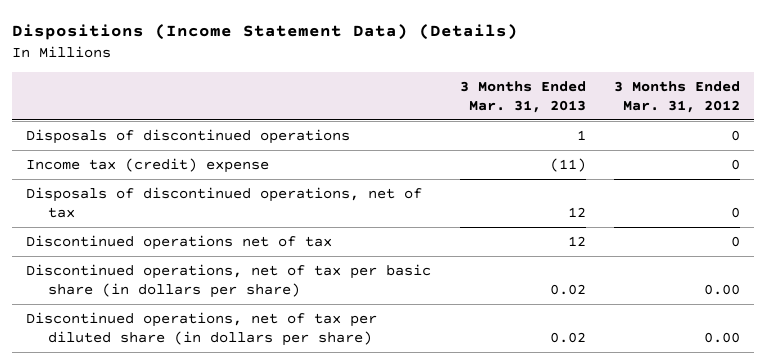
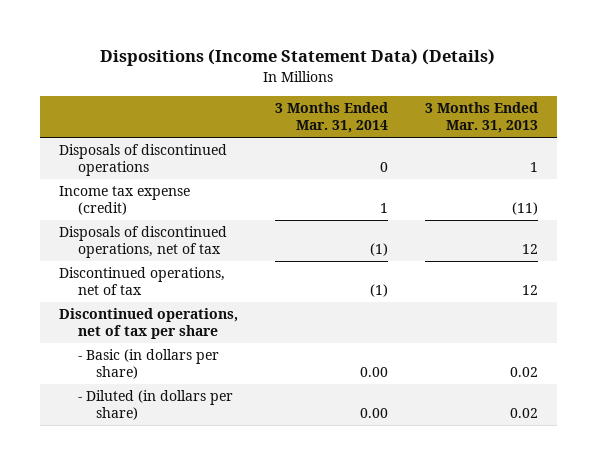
- | 3 Months Ended Mar. 31, 2013 | 3 Months Ended Mar. 31, 2012
+ | 3 Months Ended Mar. 31, 2014 | 3 Months Ended Mar. 31, 2013
- Income tax (credit) expense | (11) | 0
+ Income tax expense (credit) | 1 | (11)
- Discontinued operations net of tax | 12 | 0
- Discontinued operations, net of tax per basic share (in dollars per share) | 0.02 | 0.00
- Discontinued operations, net of tax per diluted share (in dollars per share) | 0.02 | 0.00
+ Discontinued operations, net of tax | (1) | 12
+ Discontinued operations, net of tax per share
+ - Basic (in dollars per share) | 0.00 | 0.02
+ - Diluted (in dollars per share) | 0.00 | 0.02

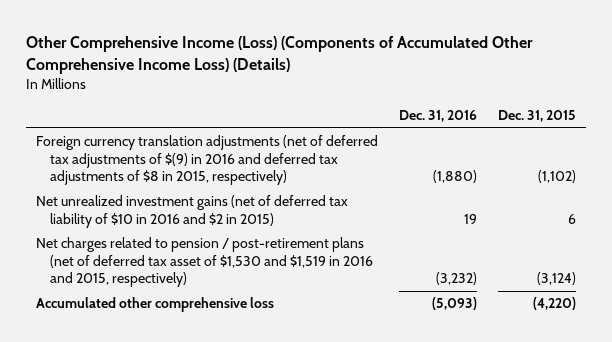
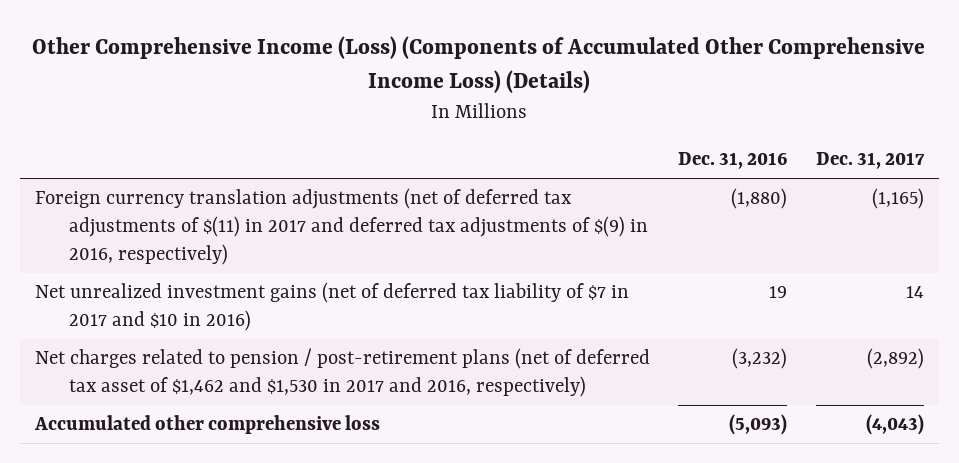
- | Dec. 31, 2016 | Dec. 31, 2015
+ | Dec. 31, 2016 | Dec. 31, 2017
- Foreign currency translation adjustments (net of deferred tax adjustments of $(9) in 2016 and deferred tax adjustments of $8 in 2015, respectively) | (1,880) | (1,102)
- Net unrealized investment gains (net of deferred tax liability of $10 in 2016 and $2 in 2015) | 19 | 6
- Net charges related to pension / post-retirement plans (net of deferred tax asset of $1,530 and $1,519 in 2016 and 2015, respectively) | (3,232) | (3,124)
+ Foreign currency translation adjustments (net of deferred tax adjustments of $(11) in 2017 and deferred tax adjustments of $(9) in 2016, respectively) | (1,880) | (1,165)
+ Net unrealized investment gains (net of deferred tax liability of $7 in 2017 and $10 in 2016) | 19 | 14
+ Net charges related to pension / post-retirement plans (net of deferred tax asset of $1,462 and $1,530 in 2017 and 2016, respectively) | (3,232) | (2,892)

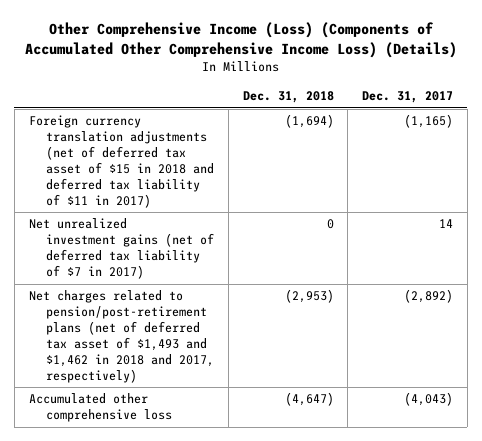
- | Dec. 31, 2016 | Dec. 31, 2017
+ | Dec. 31, 2018 | Dec. 31, 2017
- Foreign currency translation adjustments (net of deferred tax adjustments of $(11) in 2017 and deferred tax adjustments of $(9) in 2016, respectively) | (1,880) | (1,165)
- Net unrealized investment gains (net of deferred tax liability of $7 in 2017 and $10 in 2016) | 19 | 14
- Net charges related to pension / post-retirement plans (net of deferred tax asset of $1,462 and $1,530 in 2017 and 2016, respectively) | (3,232) | (2,892)
+ Foreign currency translation adjustments (net of deferred tax asset of $15 in 2018 and deferred tax liability of $11 in 2017) | (1,694) | (1,165)
+ Net unrealized investment gains (net of deferred tax liability of $7 in 2017) | 0 | 14
+ Net charges related to pension/post-retirement plans (net of deferred tax asset of $1,493 and $1,462 in 2018 and 2017, respectively) | (2,953) | (2,892)

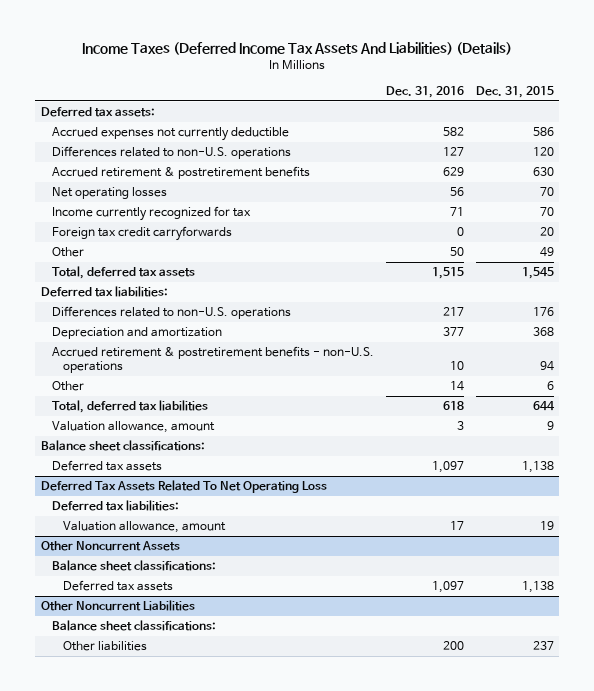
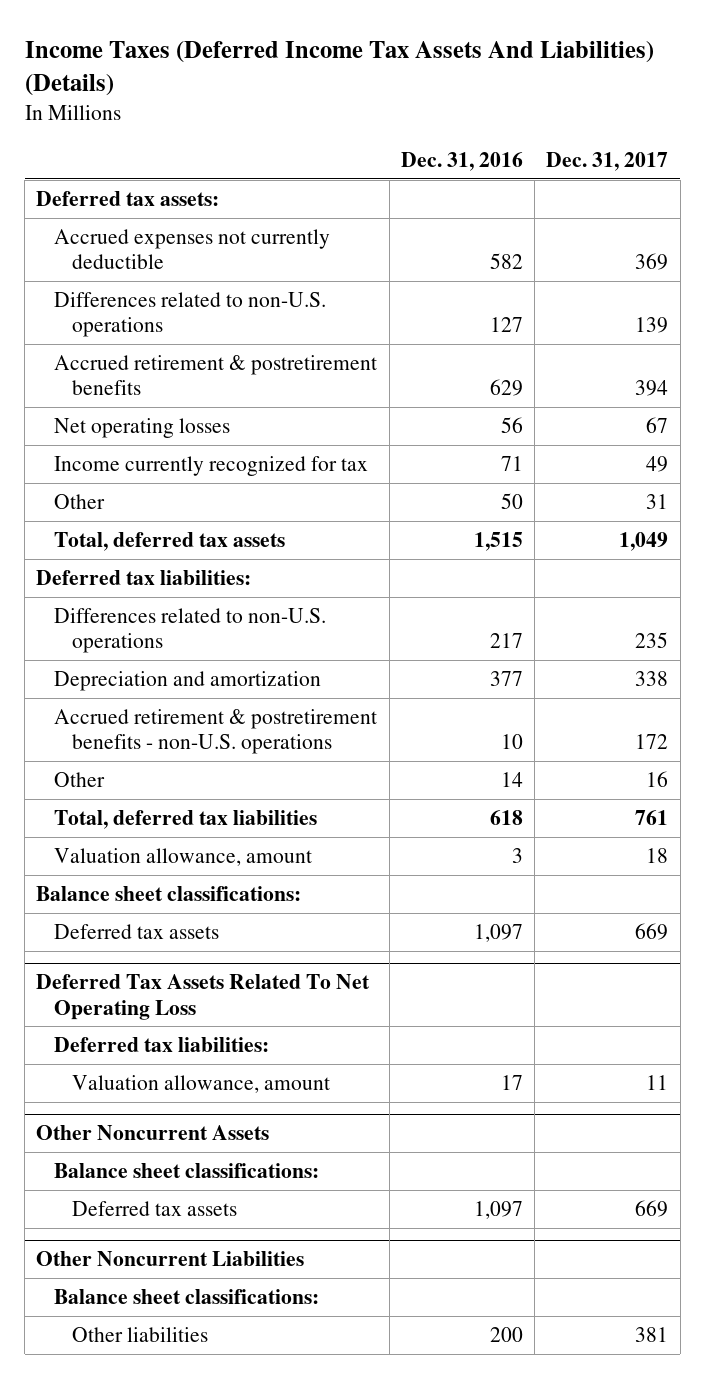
- | Dec. 31, 2016 | Dec. 31, 2015
+ | Dec. 31, 2016 | Dec. 31, 2017
- Foreign tax credit carryforwards | 0 | 20

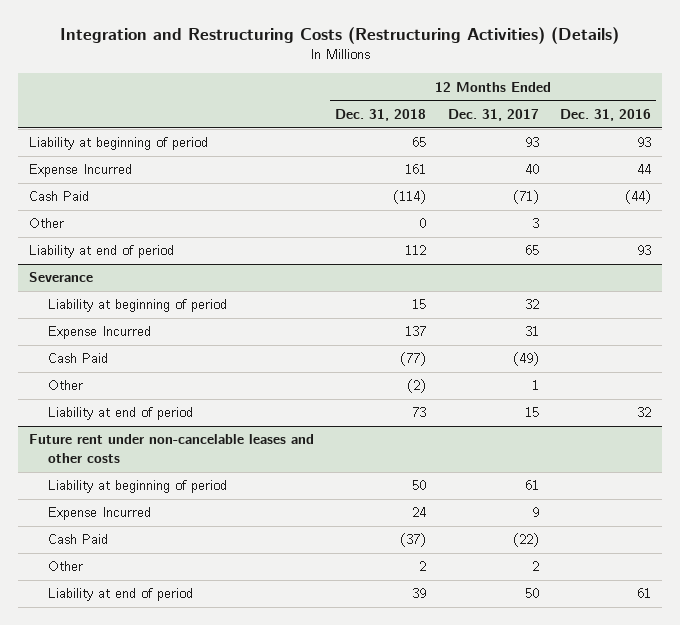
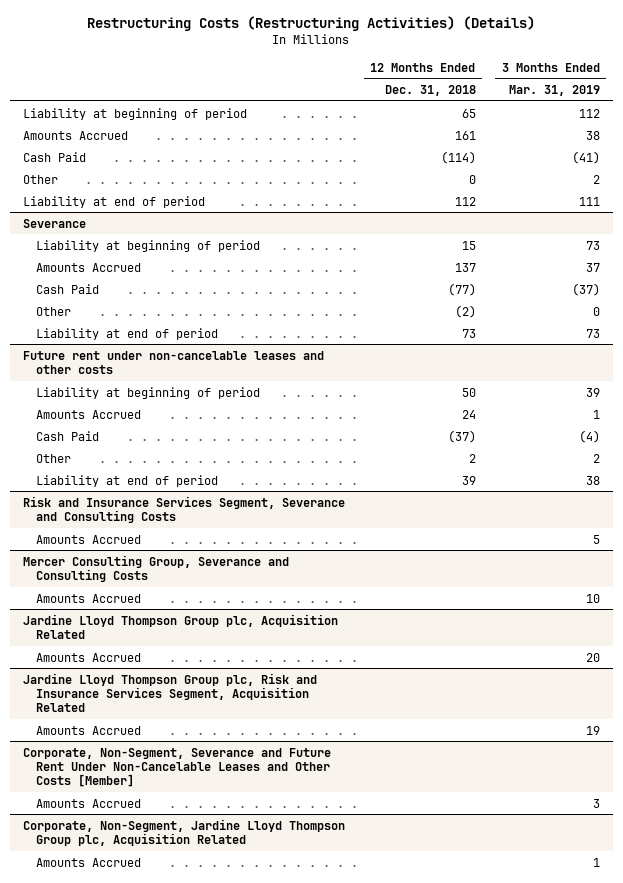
- Integration and Restructuring Costs (Restructuring Activities) (Details)
+ Restructuring Costs (Restructuring Activities) (Details)
- | 12 Months Ended Dec. 31, 2018 | 12 Months Ended Dec. 31, 2017 | 12 Months Ended Dec. 31, 2016
+ | 12 Months Ended Dec. 31, 2018 | 3 Months Ended Mar. 31, 2019
- Expense Incurred | 161 | 40 | 44
+ Amounts Accrued | 161 | 38
@ Severance
- Expense Incurred | 137 | 31 |
+ Amounts Accrued | 137 | 37
@ Future rent under non-cancelable leases and other costs
- Expense Incurred | 24 | 9 |
+ Amounts Accrued | 24 | 1
+ Risk and Insurance Services Segment, Severance and Consulting Costs
+ Amounts Accrued | | 5
+ Mercer Consulting Group, Severance and Consulting Costs
+ Amounts Accrued | | 10
+ Jardine Lloyd Thompson Group plc, Acquisition Related
+ Amounts Accrued | | 20
+ Jardine Lloyd Thompson Group plc, Risk and Insurance Services Segment, Acquisition Related
+ Amounts Accrued | | 19
+ Corporate, Non-Segment, Severance and Future Rent Under Non-Cancelable Leases and Other Costs [Member]
+ Amounts Accrued | | 3
+ Corporate, Non-Segment, Jardine Lloyd Thompson Group plc, Acquisition Related
+ Amounts Accrued | | 1

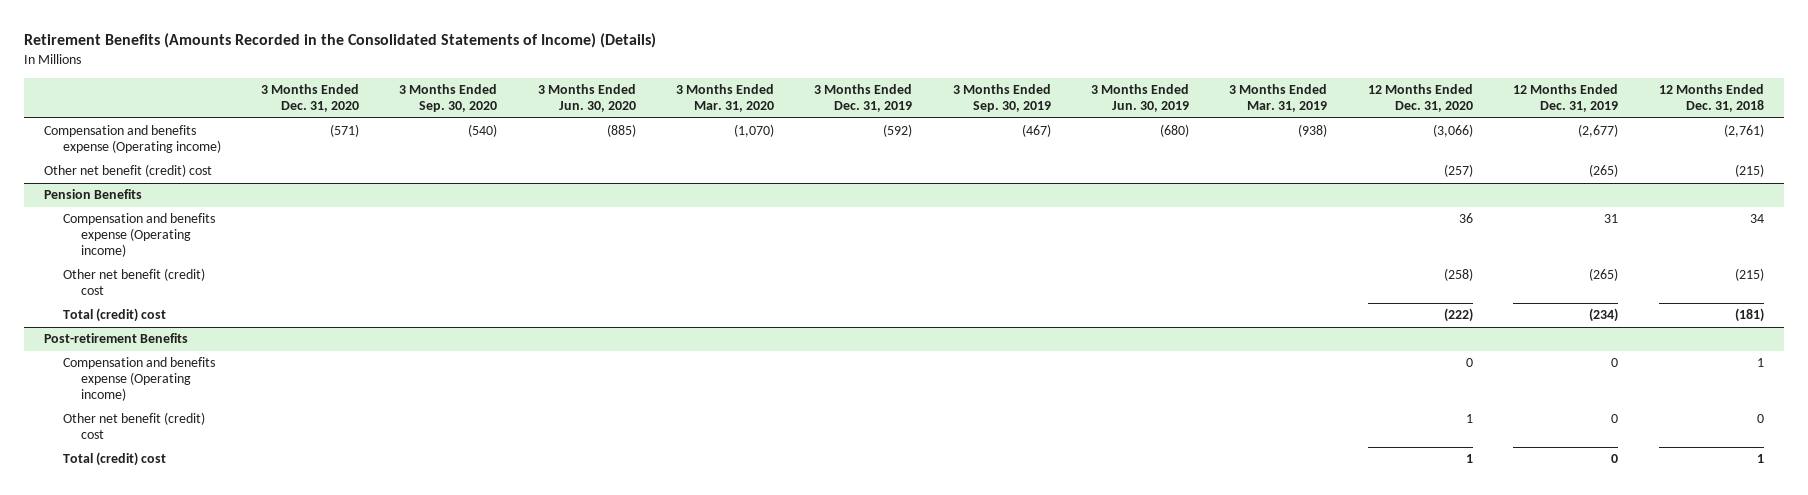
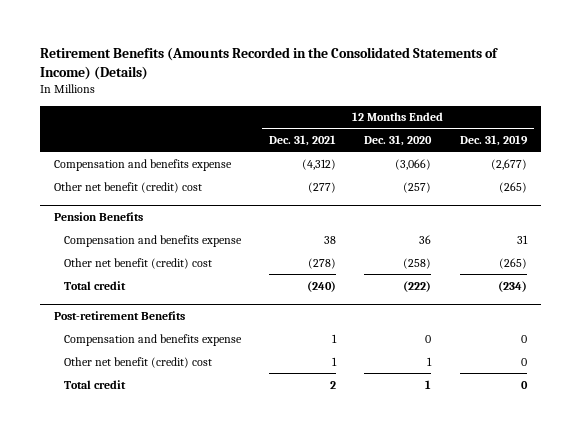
- | 3 Months Ended Dec. 31, 2020 | 3 Months Ended Sep. 30, 2020 | 3 Months Ended Jun. 30, 2020 | 3 Months Ended Mar. 31, 2020 | 3 Months Ended Dec. 31, 2019 | 3 Months Ended Sep. 30, 2019 | 3 Months Ended Jun. 30, 2019 | 3 Months Ended Mar. 31, 2019 | 12 Months Ended Dec. 31, 2020 | 12 Months Ended Dec. 31, 2019 | 12 Months Ended Dec. 31, 2018
+ | 12 Months Ended Dec. 31, 2021 | 12 Months Ended Dec. 31, 2020 | 12 Months Ended Dec. 31, 2019
- Compensation and benefits expense (Operating income) | (571) | (540) | (885) | (1,070) | (592) | (467) | (680) | (938) | (3,066) | (2,677) | (2,761)
+ Compensation and benefits expense | (4,312) | (3,066) | (2,677)
@ Pension Benefits
- Compensation and benefits expense (Operating income) | | | | | | | | | 36 | 31 | 34
+ Compensation and benefits expense | 38 | 36 | 31
- Total (credit) cost | | | | | | | | | (222) | (234) | (181)
+ Total credit | (240) | (222) | (234)
@ Post-retirement Benefits
- Compensation and benefits expense (Operating income) | | | | | | | | | 0 | 0 | 1
+ Compensation and benefits expense | 1 | 0 | 0
- Total (credit) cost | | | | | | | | | 1 | 0 | 1
+ Total credit | 2 | 1 | 0

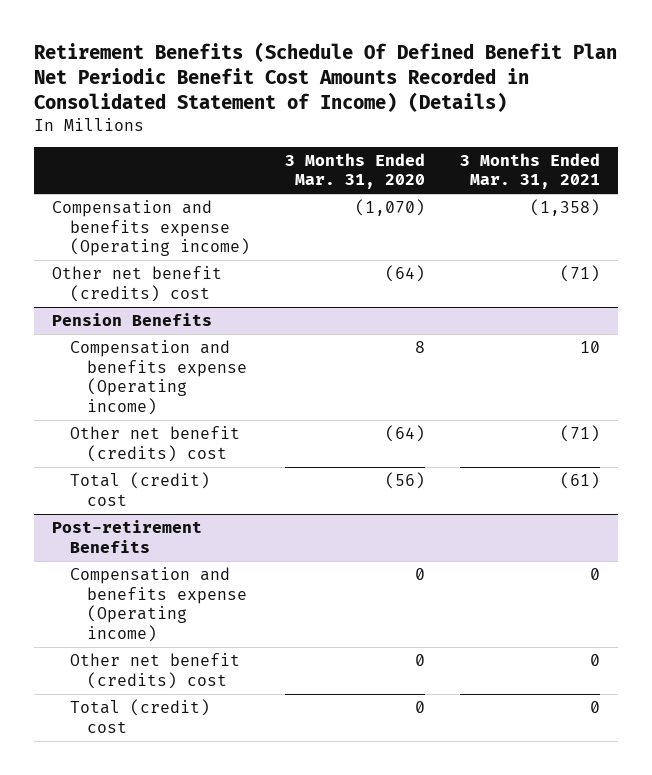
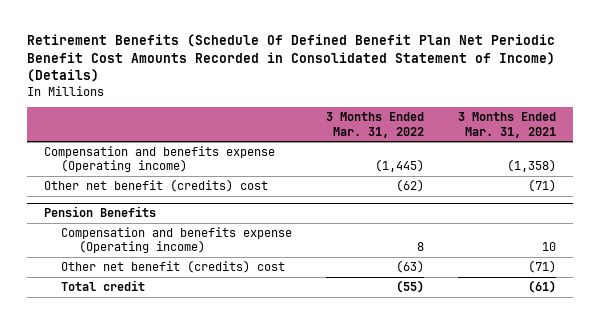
- | 3 Months Ended Mar. 31, 2020 | 3 Months Ended Mar. 31, 2021
+ | 3 Months Ended Mar. 31, 2022 | 3 Months Ended Mar. 31, 2021
@ Pension Benefits
- Total (credit) cost | (56) | (61)
- Post-retirement Benefits
- Compensation and benefits expense (Operating income) | 0 | 0
- Other net benefit (credits) cost | 0 | 0
- Total (credit) cost | 0 | 0
@ Pension Benefits
+ Total credit | (55) | (61)

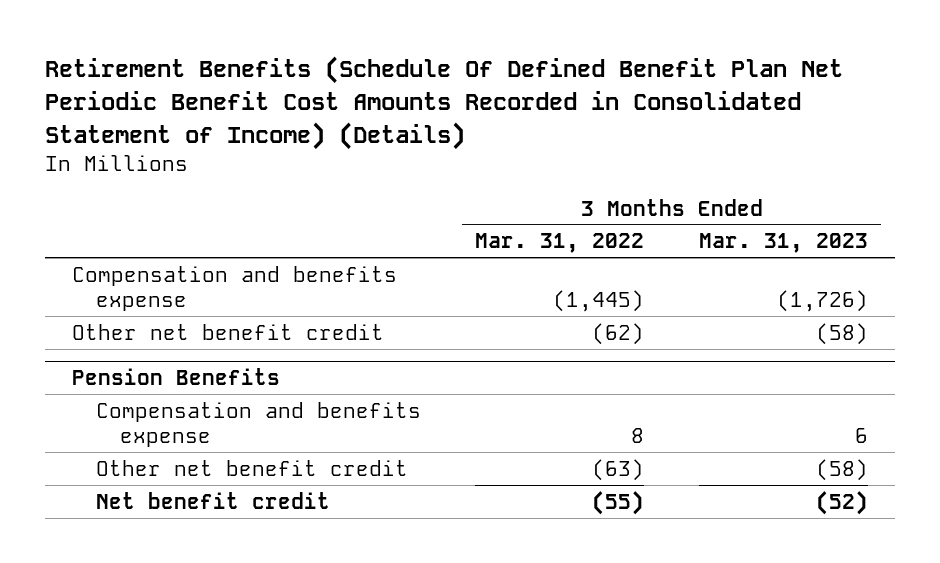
- | 3 Months Ended Mar. 31, 2022 | 3 Months Ended Mar. 31, 2021
+ | 3 Months Ended Mar. 31, 2022 | 3 Months Ended Mar. 31, 2023
- Compensation and benefits expense (Operating income) | (1,445) | (1,358)
- Other net benefit (credits) cost | (62) | (71)
+ Compensation and benefits expense | (1,445) | (1,726)
+ Other net benefit credit | (62) | (58)
@ Pension Benefits
- Compensation and benefits expense (Operating income) | 8 | 10
- Other net benefit (credits) cost | (63) | (71)
- Total credit | (55) | (61)
+ Compensation and benefits expense | 8 | 6
+ Other net benefit credit | (63) | (58)
+ Net benefit credit | (55) | (52)

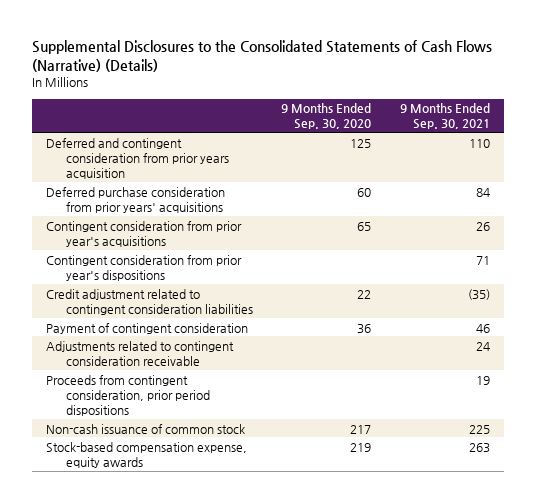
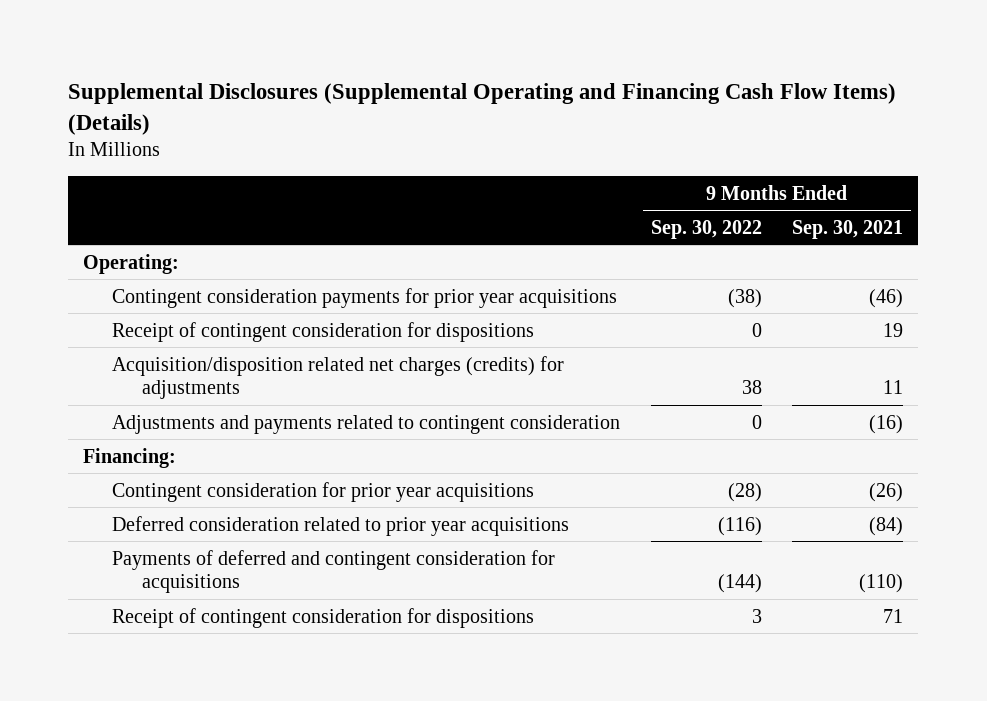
- Supplemental Disclosures to the Consolidated Statements of Cash Flows (Narrative) (Details)
+ Supplemental Disclosures (Supplemental Operating and Financing Cash Flow Items) (Details)
- | 9 Months Ended Sep. 30, 2020 | 9 Months Ended Sep. 30, 2021
+ | 9 Months Ended Sep. 30, 2022 | 9 Months Ended Sep. 30, 2021
- Deferred and contingent consideration from prior years acquisition | 125 | 110
- Deferred purchase consideration from prior years' acquisitions | 60 | 84
- Contingent consideration from prior year's acquisitions | 65 | 26
- Contingent consideration from prior year's dispositions | | 71
- Credit adjustment related to contingent consideration liabilities | 22 | (35)
- Payment of contingent consideration | 36 | 46
- Adjustments related to contingent consideration receivable | | 24
- Proceeds from contingent consideration, prior period dispositions | | 19
- Non-cash issuance of common stock | 217 | 225
- Stock-based compensation expense, equity awards | 219 | 263
+ Operating:
+ Contingent consideration payments for prior year acquisitions | (38) | (46)
+ Receipt of contingent consideration for dispositions | 0 | 19
+ Acquisition/disposition related net charges (credits) for adjustments | 38 | 11
+ Adjustments and payments related to contingent consideration | 0 | (16)
+ Financing:
+ Contingent consideration for prior year acquisitions | (28) | (26)
+ Deferred consideration related to prior year acquisitions | (116) | (84)
+ Payments of deferred and contingent consideration for acquisitions | (144) | (110)
+ Receipt of contingent consideration for dispositions | 3 | 71

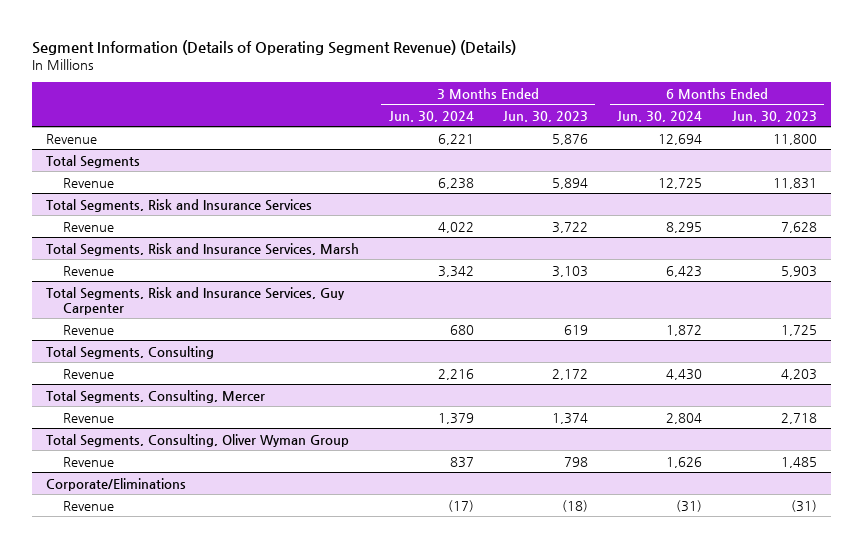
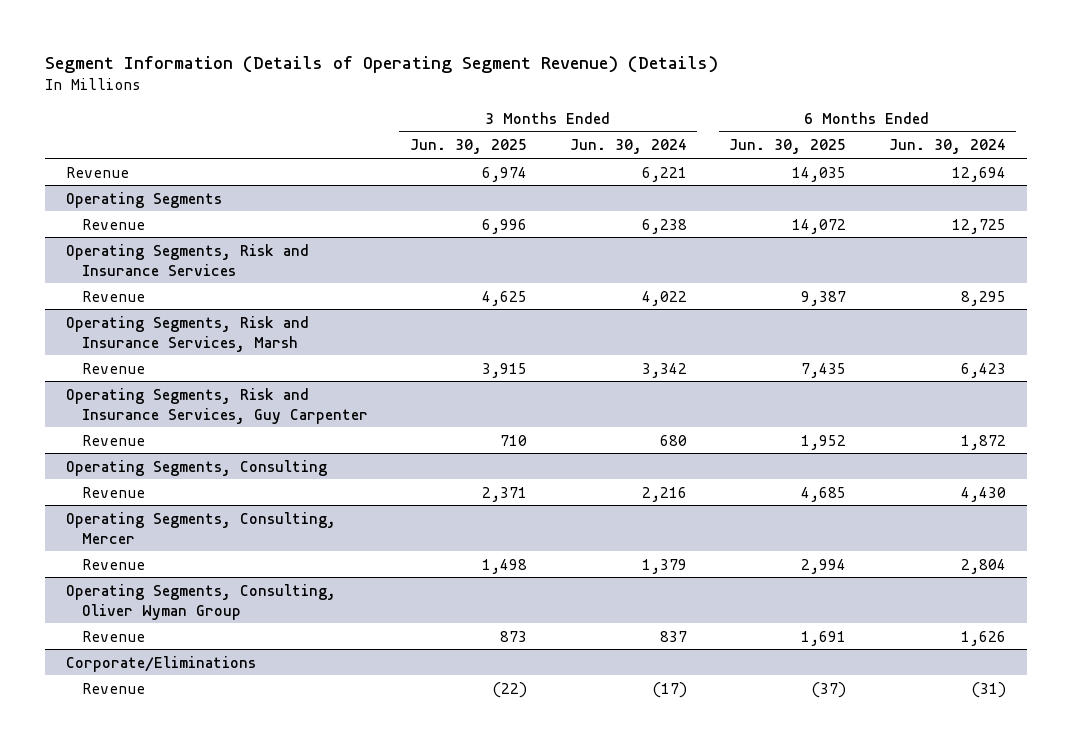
- | 3 Months Ended Jun. 30, 2024 | 3 Months Ended Jun. 30, 2023 | 6 Months Ended Jun. 30, 2024 | 6 Months Ended Jun. 30, 2023
+ | 3 Months Ended Jun. 30, 2025 | 3 Months Ended Jun. 30, 2024 | 6 Months Ended Jun. 30, 2025 | 6 Months Ended Jun. 30, 2024
- Total Segments
+ Operating Segments
- Total Segments, Risk and Insurance Services
+ Operating Segments, Risk and Insurance Services
- Total Segments, Risk and Insurance Services, Marsh
+ Operating Segments, Risk and Insurance Services, Marsh
- Total Segments, Risk and Insurance Services, Guy Carpenter
+ Operating Segments, Risk and Insurance Services, Guy Carpenter
- Total Segments, Consulting
+ Operating Segments, Consulting
- Total Segments, Consulting, Mercer
+ Operating Segments, Consulting, Mercer
- Total Segments, Consulting, Oliver Wyman Group
+ Operating Segments, Consulting, Oliver Wyman Group

